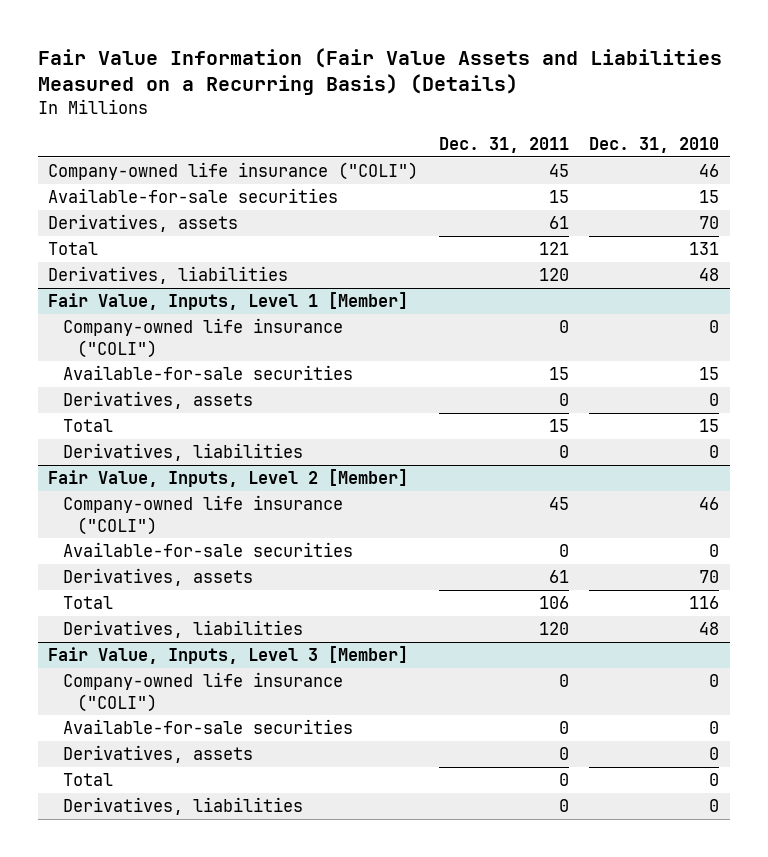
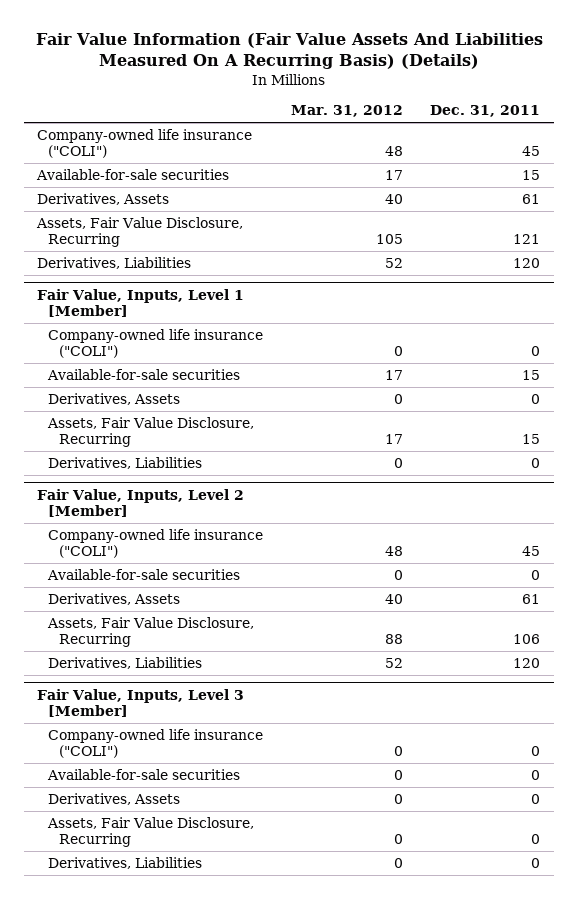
- Fair Value Information (Fair Value Assets and Liabilities Measured on a Recurring Basis) (Details)
+ Fair Value Information (Fair Value Assets And Liabilities Measured On A Recurring Basis) (Details)
- | Dec. 31, 2011 | Dec. 31, 2010
+ | Mar. 31, 2012 | Dec. 31, 2011
- Derivatives, assets | 61 | 70
- Total | 121 | 131
- Derivatives, liabilities | 120 | 48
+ Derivatives, Assets | 40 | 61
+ Assets, Fair Value Disclosure, Recurring | 105 | 121
+ Derivatives, Liabilities | 52 | 120
@ Fair Value, Inputs, Level 1 [Member]
- Derivatives, assets | 0 | 0
- Total | 15 | 15
- Derivatives, liabilities | 0 | 0
+ Derivatives, Assets | 0 | 0
+ Assets, Fair Value Disclosure, Recurring | 17 | 15
+ Derivatives, Liabilities | 0 | 0
@ Fair Value, Inputs, Level 2 [Member]
- Derivatives, assets | 61 | 70
- Total | 106 | 116
- Derivatives, liabilities | 120 | 48
+ Derivatives, Assets | 40 | 61
+ Assets, Fair Value Disclosure, Recurring | 88 | 106
+ Derivatives, Liabilities | 52 | 120
@ Fair Value, Inputs, Level 3 [Member]
- Derivatives, assets | 0 | 0
- Total | 0 | 0
- Derivatives, liabilities | 0 | 0
+ Derivatives, Assets | 0 | 0
+ Assets, Fair Value Disclosure, Recurring | 0 | 0
+ Derivatives, Liabilities | 0 | 0

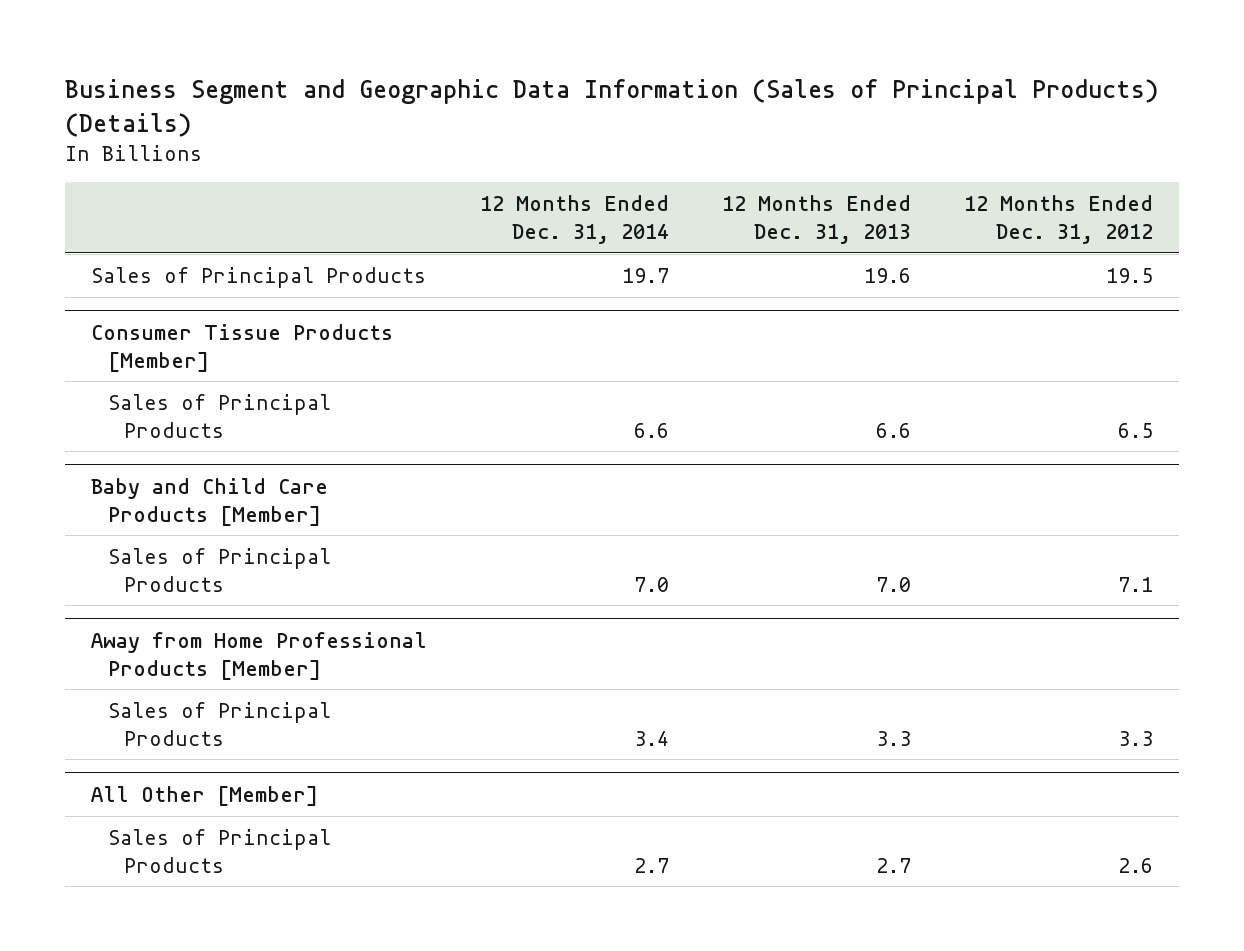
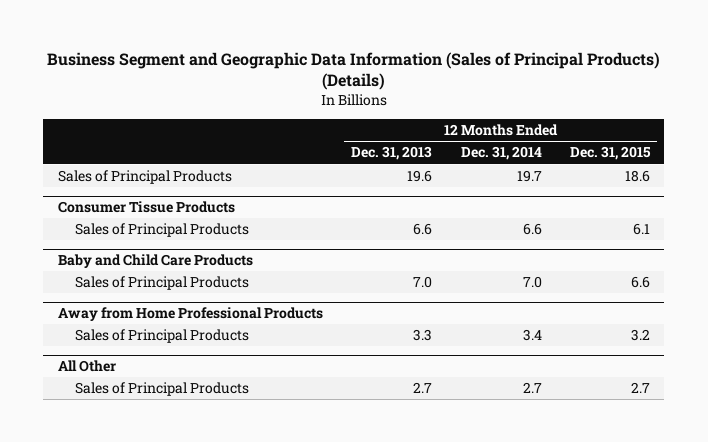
- | 12 Months Ended Dec. 31, 2014 | 12 Months Ended Dec. 31, 2013 | 12 Months Ended Dec. 31, 2012
+ | 12 Months Ended Dec. 31, 2013 | 12 Months Ended Dec. 31, 2014 | 12 Months Ended Dec. 31, 2015
- Consumer Tissue Products [Member]
+ Consumer Tissue Products
- Baby and Child Care Products [Member]
+ Baby and Child Care Products
- Away from Home Professional Products [Member]
+ Away from Home Professional Products
- All Other [Member]
+ All Other

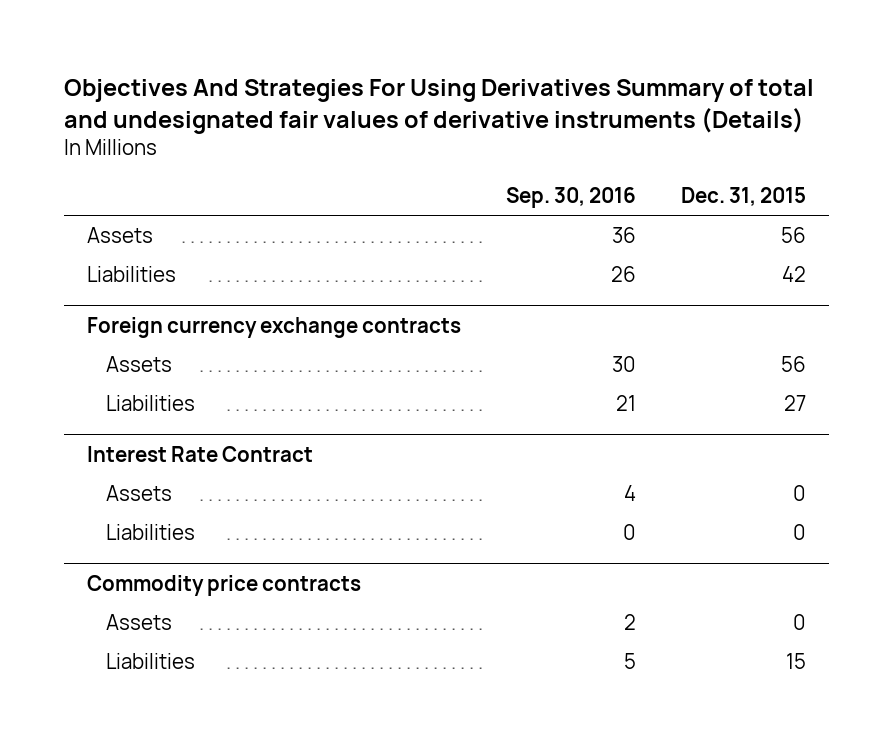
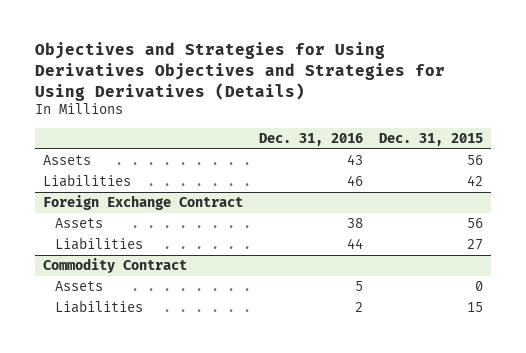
- Objectives And Strategies For Using Derivatives Summary of total and undesignated fair values of derivative instruments (Details)
+ Objectives and Strategies for Using Derivatives Objectives and Strategies for Using Derivatives (Details)
- | Sep. 30, 2016 | Dec. 31, 2015
+ | Dec. 31, 2016 | Dec. 31, 2015
- Foreign currency exchange contracts
+ Foreign Exchange Contract
- Interest Rate Contract
- Assets | 4 | 0
- Liabilities | 0 | 0
- Commodity price contracts
+ Commodity Contract

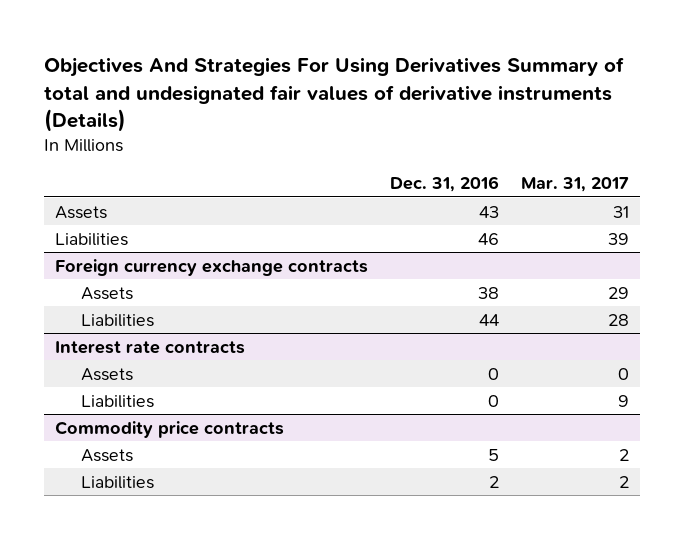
- Objectives and Strategies for Using Derivatives Objectives and Strategies for Using Derivatives (Details)
+ Objectives And Strategies For Using Derivatives Summary of total and undesignated fair values of derivative instruments (Details)
- | Dec. 31, 2016 | Dec. 31, 2015
+ | Dec. 31, 2016 | Mar. 31, 2017
- Foreign Exchange Contract
+ Foreign currency exchange contracts
- Commodity Contract
+ Interest rate contracts
+ Assets | 0 | 0
+ Liabilities | 0 | 9
+ Commodity price contracts

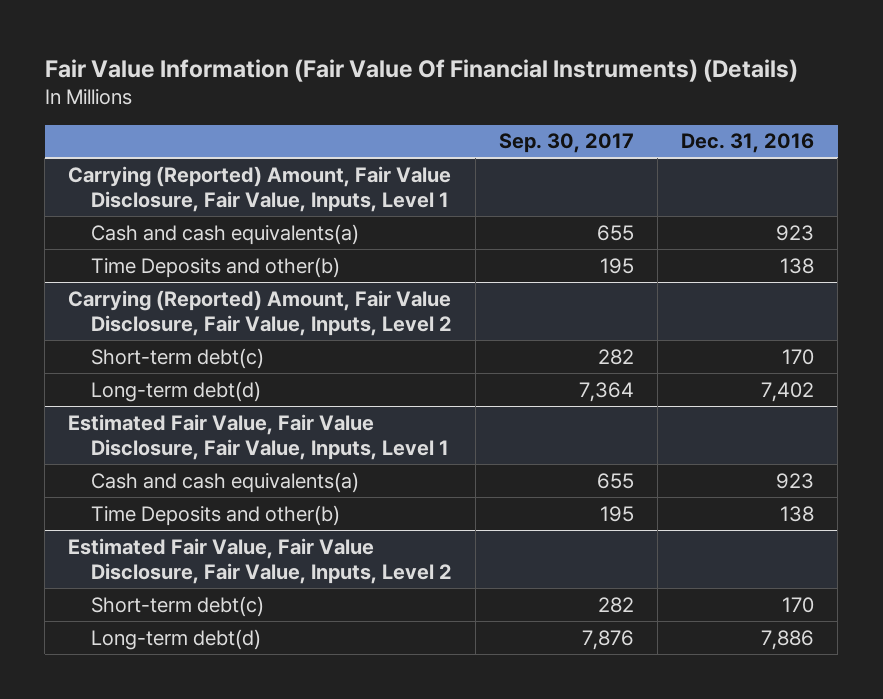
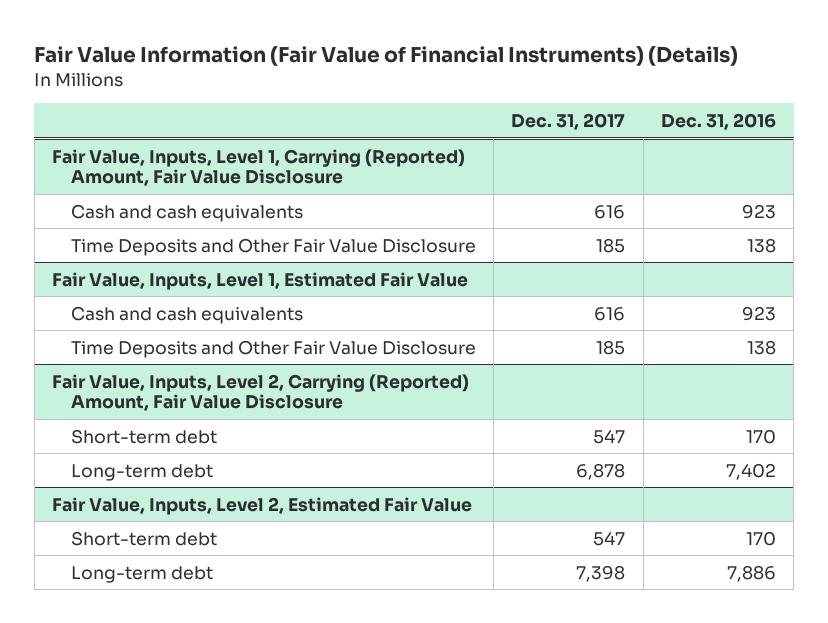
- Fair Value Information (Fair Value Of Financial Instruments) (Details)
+ Fair Value Information (Fair Value of Financial Instruments) (Details)
- | Sep. 30, 2017 | Dec. 31, 2016
+ | Dec. 31, 2017 | Dec. 31, 2016
- Carrying (Reported) Amount, Fair Value Disclosure, Fair Value, Inputs, Level 1
- Cash and cash equivalents(a) | 655 | 923
- Time Deposits and other(b) | 195 | 138
- Carrying (Reported) Amount, Fair Value Disclosure, Fair Value, Inputs, Level 2
- Short-term debt(c) | 282 | 170
- Long-term debt(d) | 7,364 | 7,402
- Estimated Fair Value, Fair Value Disclosure, Fair Value, Inputs, Level 1
- Cash and cash equivalents(a) | 655 | 923
- Time Deposits and other(b) | 195 | 138
- Estimated Fair Value, Fair Value Disclosure, Fair Value, Inputs, Level 2
- Short-term debt(c) | 282 | 170
- Long-term debt(d) | 7,876 | 7,886
+ Fair Value, Inputs, Level 1, Carrying (Reported) Amount, Fair Value Disclosure
+ Cash and cash equivalents | 616 | 923
+ Time Deposits and Other Fair Value Disclosure | 185 | 138
+ Fair Value, Inputs, Level 1, Estimated Fair Value
+ Cash and cash equivalents | 616 | 923
+ Time Deposits and Other Fair Value Disclosure | 185 | 138
+ Fair Value, Inputs, Level 2, Carrying (Reported) Amount, Fair Value Disclosure
+ Short-term debt | 547 | 170
+ Long-term debt | 6,878 | 7,402
+ Fair Value, Inputs, Level 2, Estimated Fair Value
+ Short-term debt | 547 | 170
+ Long-term debt | 7,398 | 7,886

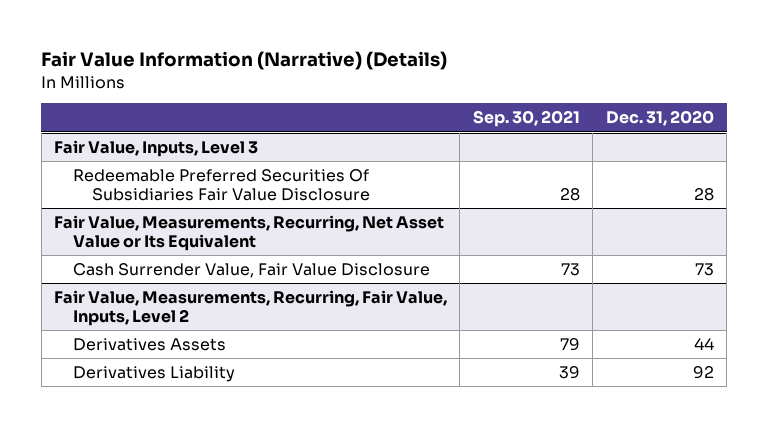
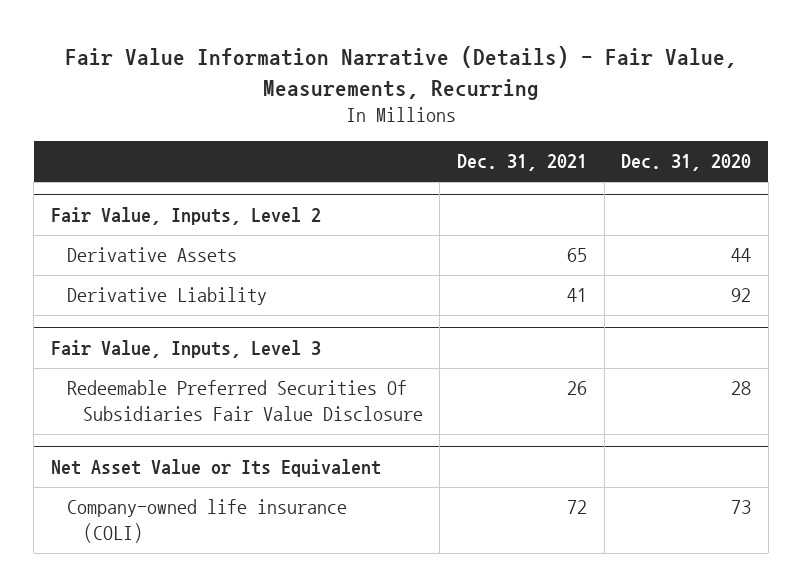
- Fair Value Information (Narrative) (Details)
+ Fair Value Information Narrative (Details) - Fair Value, Measurements, Recurring
- | Sep. 30, 2021 | Dec. 31, 2020
+ | Dec. 31, 2021 | Dec. 31, 2020
+ Fair Value, Inputs, Level 2
+ Derivative Assets | 65 | 44
+ Derivative Liability | 41 | 92
- Fair Value, Measurements, Recurring, Net Asset Value or Its Equivalent
- Cash Surrender Value, Fair Value Disclosure | 73 | 73
- Fair Value, Measurements, Recurring, Fair Value, Inputs, Level 2
- Derivatives Assets | 79 | 44
- Derivatives Liability | 39 | 92
+ Net Asset Value or Its Equivalent
+ Company-owned life insurance (COLI) | 72 | 73

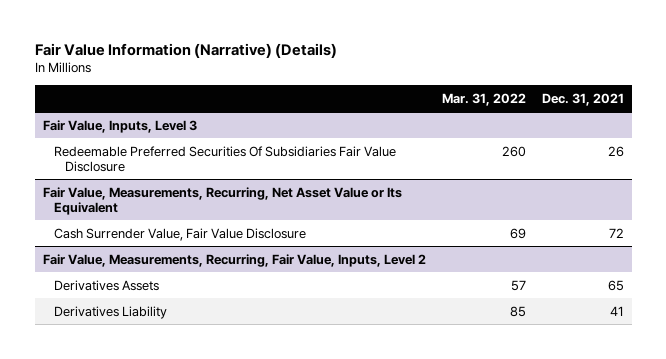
- Fair Value Information Narrative (Details) - Fair Value, Measurements, Recurring
+ Fair Value Information (Narrative) (Details)
- | Dec. 31, 2021 | Dec. 31, 2020
+ | Mar. 31, 2022 | Dec. 31, 2021
- Fair Value, Inputs, Level 2
- Derivative Assets | 65 | 44
- Derivative Liability | 41 | 92
- Net Asset Value or Its Equivalent
- Company-owned life insurance (COLI) | 72 | 73
+ Fair Value, Measurements, Recurring, Net Asset Value or Its Equivalent
+ Cash Surrender Value, Fair Value Disclosure | 69 | 72
+ Fair Value, Measurements, Recurring, Fair Value, Inputs, Level 2
+ Derivatives Assets | 57 | 65
+ Derivatives Liability | 85 | 41

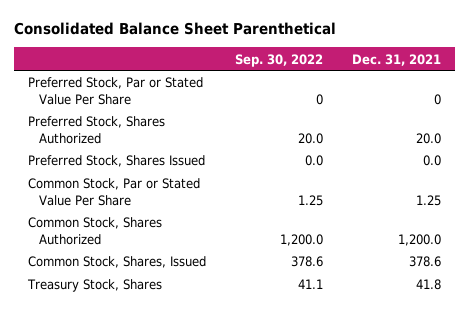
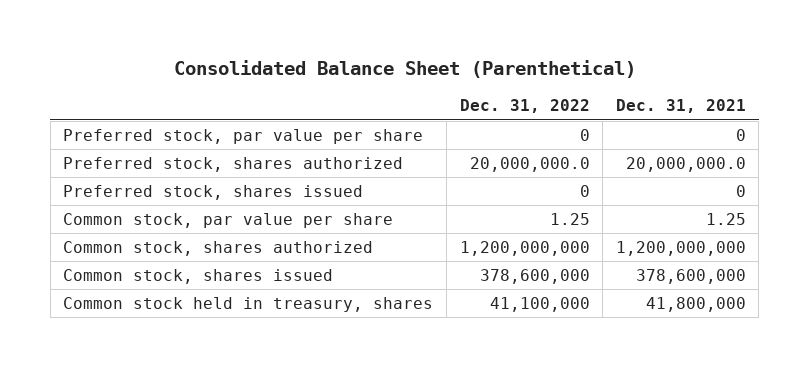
- Consolidated Balance Sheet Parenthetical
+ Consolidated Balance Sheet (Parenthetical)
- | Sep. 30, 2022 | Dec. 31, 2021
+ | Dec. 31, 2022 | Dec. 31, 2021
- Preferred Stock, Par or Stated Value Per Share | 0 | 0
- Preferred Stock, Shares Authorized | 20.0 | 20.0
- Preferred Stock, Shares Issued | 0.0 | 0.0
- Common Stock, Par or Stated Value Per Share | 1.25 | 1.25
- Common Stock, Shares Authorized | 1,200.0 | 1,200.0
- Common Stock, Shares, Issued | 378.6 | 378.6
- Treasury Stock, Shares | 41.1 | 41.8
+ Preferred stock, par value per share | 0 | 0
+ Preferred stock, shares authorized | 20,000,000.0 | 20,000,000.0
+ Preferred stock, shares issued | 0 | 0
+ Common stock, par value per share | 1.25 | 1.25
+ Common stock, shares authorized | 1,200,000,000 | 1,200,000,000
+ Common stock, shares issued | 378,600,000 | 378,600,000
+ Common stock held in treasury, shares | 41,100,000 | 41,800,000

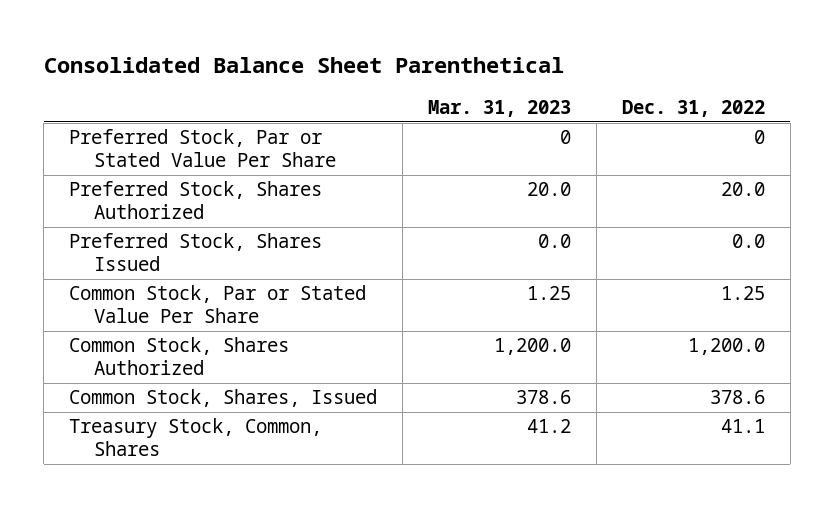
- Consolidated Balance Sheet (Parenthetical)
+ Consolidated Balance Sheet Parenthetical
- | Dec. 31, 2022 | Dec. 31, 2021
+ | Mar. 31, 2023 | Dec. 31, 2022
- Preferred stock, par value per share | 0 | 0
- Preferred stock, shares authorized | 20,000,000.0 | 20,000,000.0
- Preferred stock, shares issued | 0 | 0
- Common stock, par value per share | 1.25 | 1.25
- Common stock, shares authorized | 1,200,000,000 | 1,200,000,000
- Common stock, shares issued | 378,600,000 | 378,600,000
- Common stock held in treasury, shares | 41,100,000 | 41,800,000
+ Preferred Stock, Par or Stated Value Per Share | 0 | 0
+ Preferred Stock, Shares Authorized | 20.0 | 20.0
+ Preferred Stock, Shares Issued | 0.0 | 0.0
+ Common Stock, Par or Stated Value Per Share | 1.25 | 1.25
+ Common Stock, Shares Authorized | 1,200.0 | 1,200.0
+ Common Stock, Shares, Issued | 378.6 | 378.6
+ Treasury Stock, Common, Shares | 41.2 | 41.1

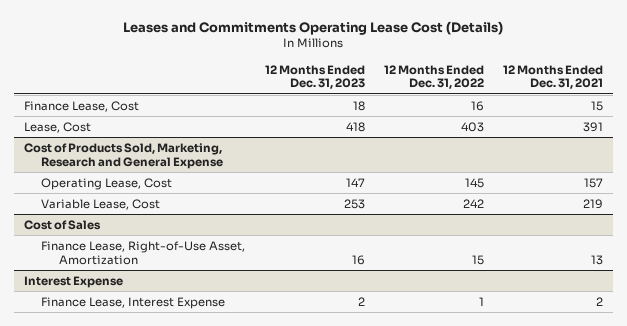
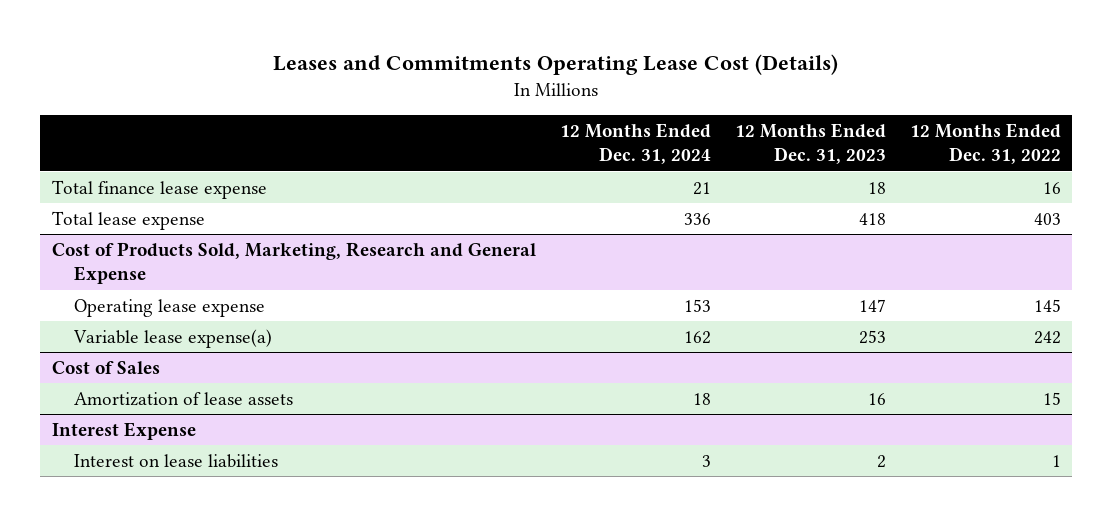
- | 12 Months Ended Dec. 31, 2023 | 12 Months Ended Dec. 31, 2022 | 12 Months Ended Dec. 31, 2021
+ | 12 Months Ended Dec. 31, 2024 | 12 Months Ended Dec. 31, 2023 | 12 Months Ended Dec. 31, 2022
- Finance Lease, Cost | 18 | 16 | 15
- Lease, Cost | 418 | 403 | 391
+ Total finance lease expense | 21 | 18 | 16
+ Total lease expense | 336 | 418 | 403
@ Cost of Products Sold, Marketing, Research and General Expense
- Operating Lease, Cost | 147 | 145 | 157
- Variable Lease, Cost | 253 | 242 | 219
+ Operating lease expense | 153 | 147 | 145
+ Variable lease expense(a) | 162 | 253 | 242
@ Cost of Sales
- Finance Lease, Right-of-Use Asset, Amortization | 16 | 15 | 13
+ Amortization of lease assets | 18 | 16 | 15
@ Interest Expense
- Finance Lease, Interest Expense | 2 | 1 | 2
+ Interest on lease liabilities | 3 | 2 | 1

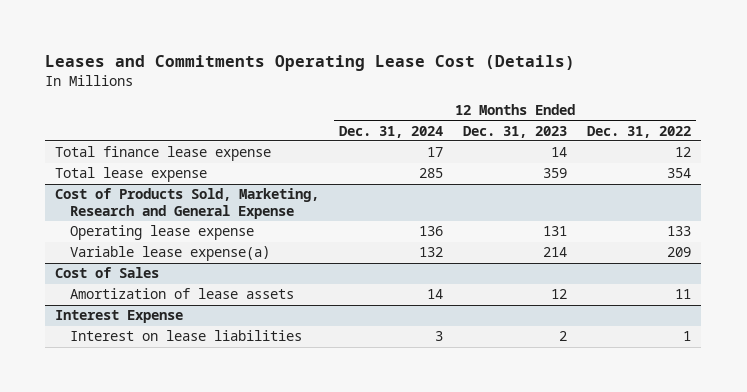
- Total finance lease expense | 21 | 18 | 16
- Total lease expense | 336 | 418 | 403
+ Total finance lease expense | 17 | 14 | 12
+ Total lease expense | 285 | 359 | 354
@ Cost of Products Sold, Marketing, Research and General Expense
- Operating lease expense | 153 | 147 | 145
- Variable lease expense(a) | 162 | 253 | 242
+ Operating lease expense | 136 | 131 | 133
+ Variable lease expense(a) | 132 | 214 | 209
@ Cost of Sales
- Amortization of lease assets | 18 | 16 | 15
+ Amortization of lease assets | 14 | 12 | 11

